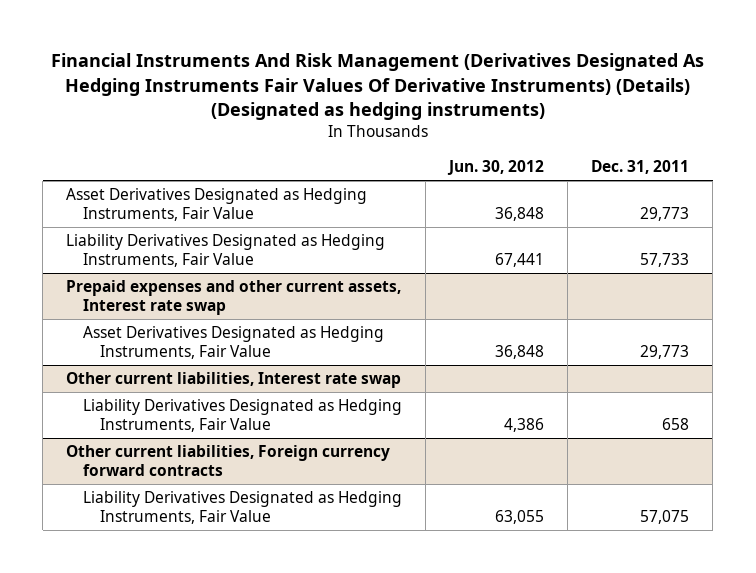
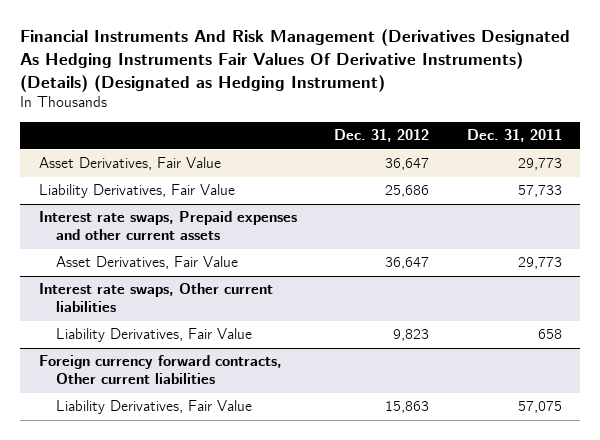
- Financial Instruments And Risk Management (Derivatives Designated As Hedging Instruments Fair Values Of Derivative Instruments) (Details) (Designated as hedging instruments)
+ Financial Instruments And Risk Management (Derivatives Designated As Hedging Instruments Fair Values Of Derivative Instruments) (Details) (Designated as Hedging Instrument)
- | Jun. 30, 2012 | Dec. 31, 2011
+ | Dec. 31, 2012 | Dec. 31, 2011
- Asset Derivatives Designated as Hedging Instruments, Fair Value | 36,848 | 29,773
- Liability Derivatives Designated as Hedging Instruments, Fair Value | 67,441 | 57,733
- Prepaid expenses and other current assets, Interest rate swap
- Asset Derivatives Designated as Hedging Instruments, Fair Value | 36,848 | 29,773
- Other current liabilities, Interest rate swap
- Liability Derivatives Designated as Hedging Instruments, Fair Value | 4,386 | 658
- Other current liabilities, Foreign currency forward contracts
- Liability Derivatives Designated as Hedging Instruments, Fair Value | 63,055 | 57,075
+ Asset Derivatives, Fair Value | 36,647 | 29,773
+ Liability Derivatives, Fair Value | 25,686 | 57,733
+ Interest rate swaps, Prepaid expenses and other current assets
+ Asset Derivatives, Fair Value | 36,647 | 29,773
+ Interest rate swaps, Other current liabilities
+ Liability Derivatives, Fair Value | 9,823 | 658
+ Foreign currency forward contracts, Other current liabilities
+ Liability Derivatives, Fair Value | 15,863 | 57,075

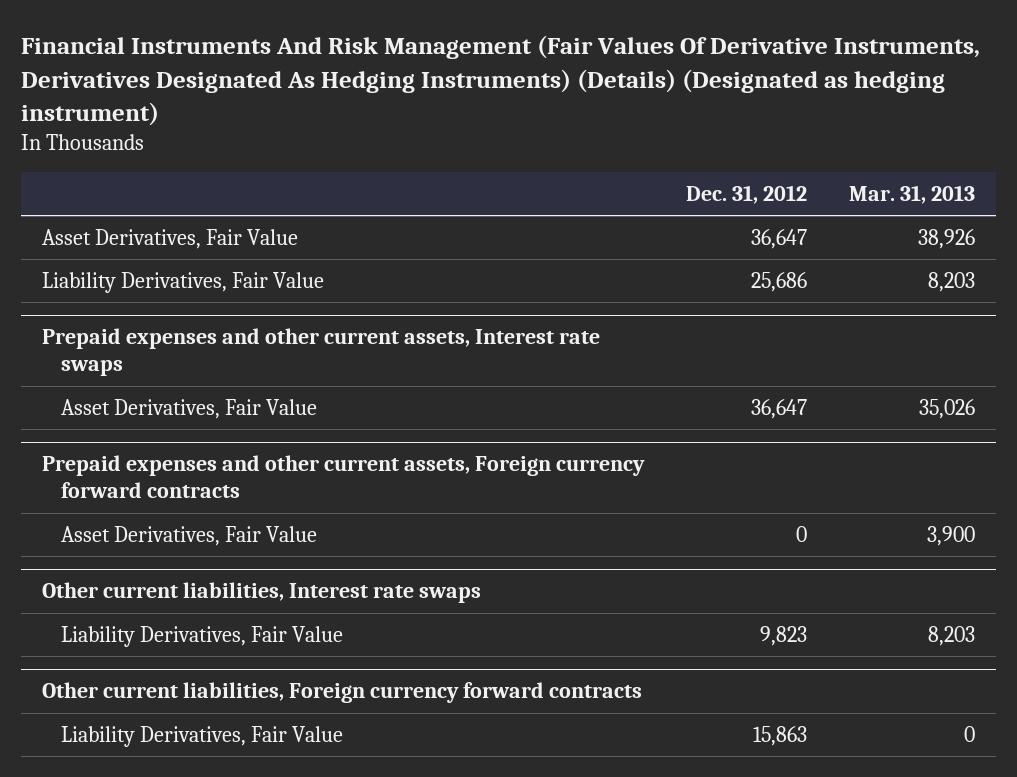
- Financial Instruments And Risk Management (Derivatives Designated As Hedging Instruments Fair Values Of Derivative Instruments) (Details) (Designated as Hedging Instrument)
+ Financial Instruments And Risk Management (Fair Values Of Derivative Instruments, Derivatives Designated As Hedging Instruments) (Details) (Designated as hedging instrument)
- | Dec. 31, 2012 | Dec. 31, 2011
+ | Dec. 31, 2012 | Mar. 31, 2013
- Interest rate swaps, Prepaid expenses and other current assets
+ Prepaid expenses and other current assets, Interest rate swaps
- Interest rate swaps, Other current liabilities
+ Prepaid expenses and other current assets, Foreign currency forward contracts
+ Asset Derivatives, Fair Value | 0 | 3,900
+ Other current liabilities, Interest rate swaps
- Foreign currency forward contracts, Other current liabilities
+ Other current liabilities, Foreign currency forward contracts

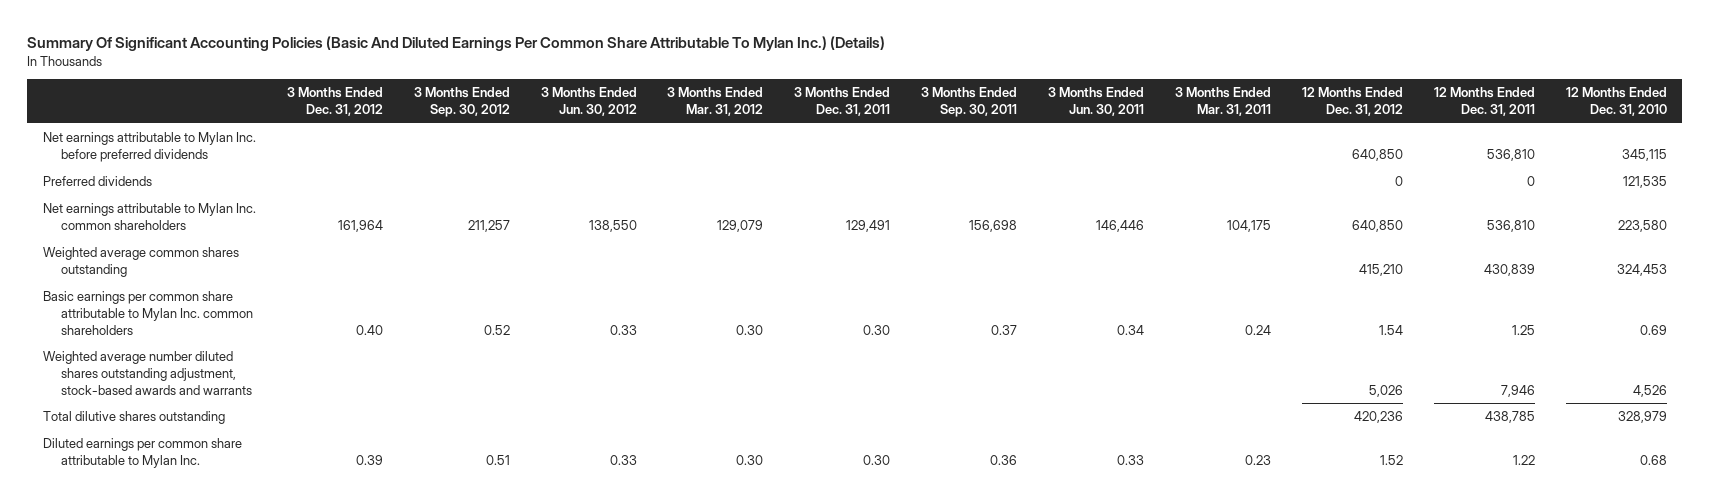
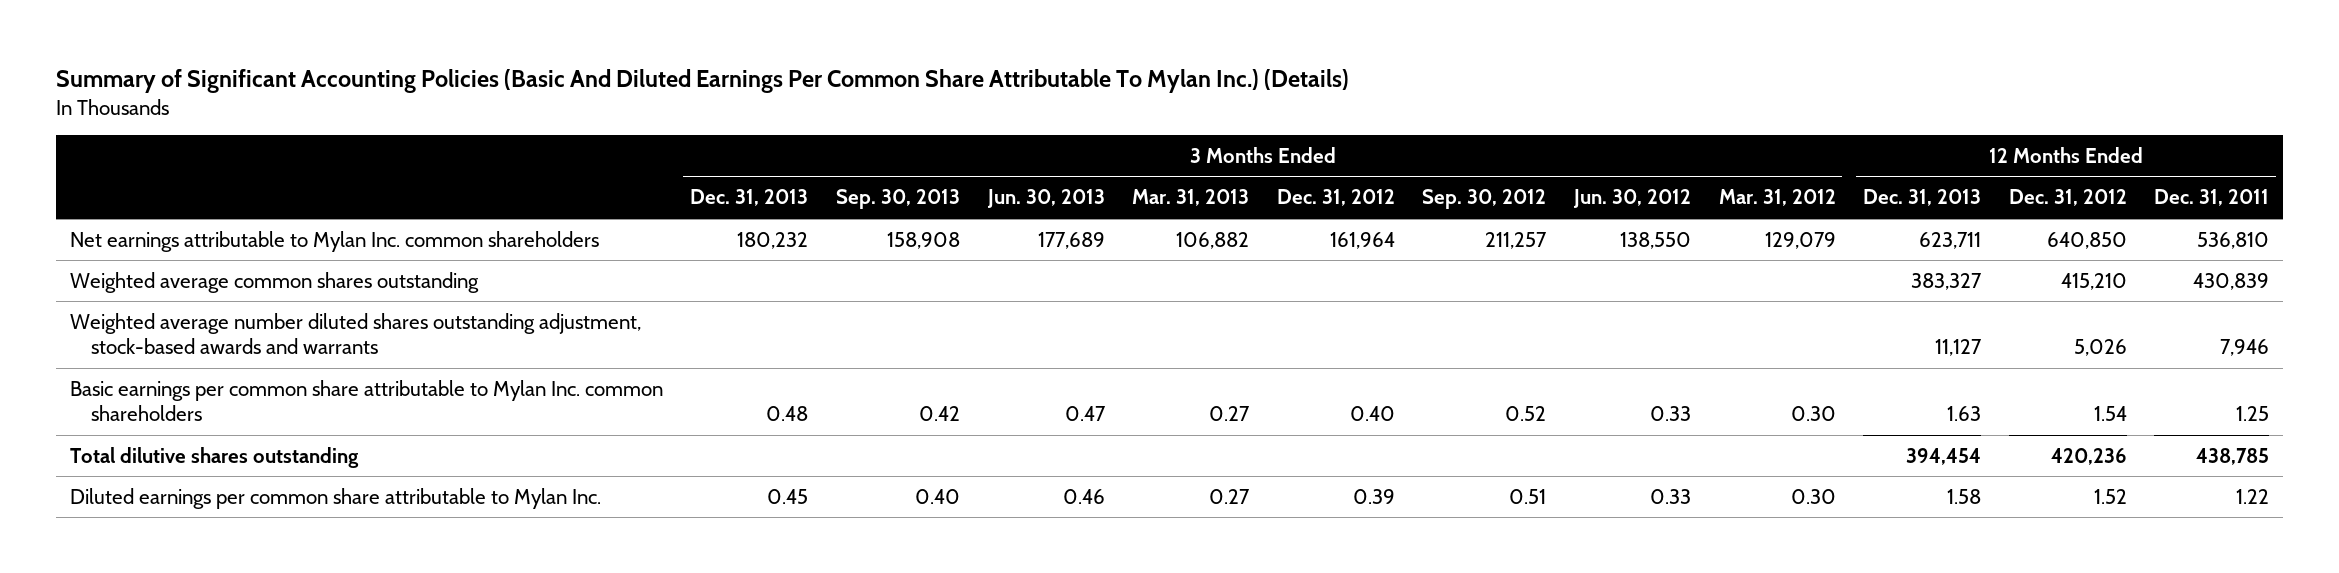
- Summary Of Significant Accounting Policies (Basic And Diluted Earnings Per Common Share Attributable To Mylan Inc.) (Details)
+ Summary of Significant Accounting Policies (Basic And Diluted Earnings Per Common Share Attributable To Mylan Inc.) (Details)
- | 3 Months Ended Dec. 31, 2012 | 3 Months Ended Sep. 30, 2012 | 3 Months Ended Jun. 30, 2012 | 3 Months Ended Mar. 31, 2012 | 3 Months Ended Dec. 31, 2011 | 3 Months Ended Sep. 30, 2011 | 3 Months Ended Jun. 30, 2011 | 3 Months Ended Mar. 31, 2011 | 12 Months Ended Dec. 31, 2012 | 12 Months Ended Dec. 31, 2011 | 12 Months Ended Dec. 31, 2010
+ | 3 Months Ended Dec. 31, 2013 | 3 Months Ended Sep. 30, 2013 | 3 Months Ended Jun. 30, 2013 | 3 Months Ended Mar. 31, 2013 | 3 Months Ended Dec. 31, 2012 | 3 Months Ended Sep. 30, 2012 | 3 Months Ended Jun. 30, 2012 | 3 Months Ended Mar. 31, 2012 | 12 Months Ended Dec. 31, 2013 | 12 Months Ended Dec. 31, 2012 | 12 Months Ended Dec. 31, 2011
- Net earnings attributable to Mylan Inc. before preferred dividends | | | | | | | | | 640,850 | 536,810 | 345,115
- Preferred dividends | | | | | | | | | 0 | 0 | 121,535
moved down: Basic earnings per common share attributable to Mylan Inc. common shareholders | 0.48 | 0.42 | 0.47 | 0.27 | 0.40 | 0.52 | 0.33 | 0.30 | 1.63 | 1.54 | 1.25

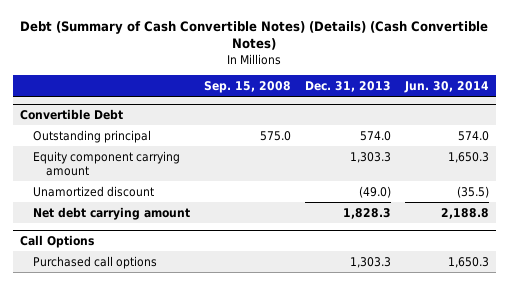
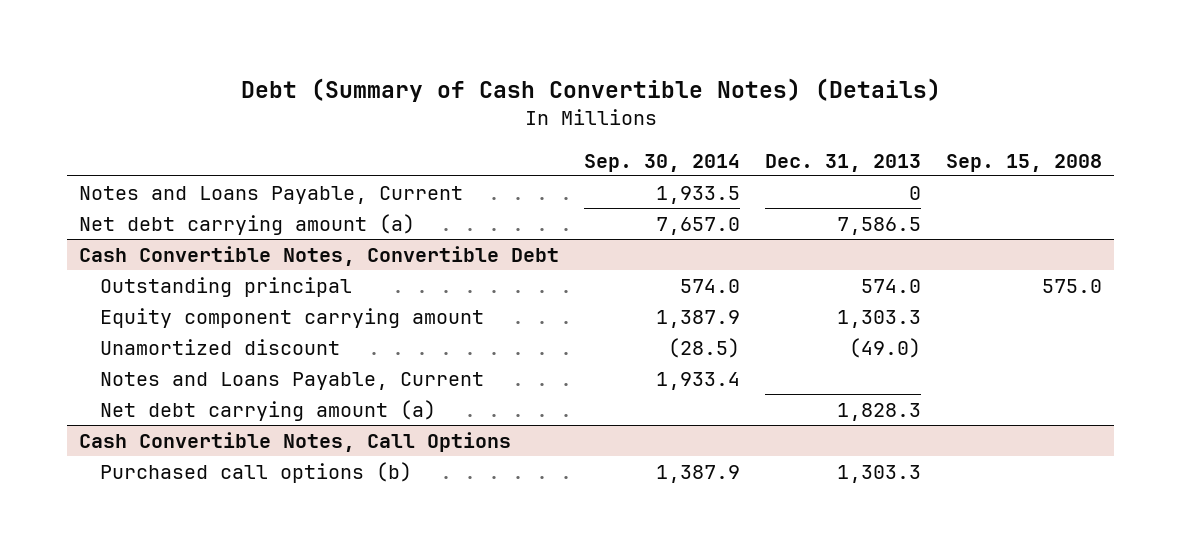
- Debt (Summary of Cash Convertible Notes) (Details) (Cash Convertible Notes)
+ Debt (Summary of Cash Convertible Notes) (Details)
- | Sep. 15, 2008 | Dec. 31, 2013 | Jun. 30, 2014
+ | Sep. 30, 2014 | Dec. 31, 2013 | Sep. 15, 2008
- Convertible Debt
+ Notes and Loans Payable, Current | 1,933.5 | 0 |
+ Net debt carrying amount (a) | 7,657.0 | 7,586.5 |
+ Cash Convertible Notes, Convertible Debt
- Net debt carrying amount | | 1,828.3 | 2,188.8
- Call Options
- Purchased call options | | 1,303.3 | 1,650.3
+ Notes and Loans Payable, Current | 1,933.4 | |
+ Net debt carrying amount (a) | | 1,828.3 |
+ Cash Convertible Notes, Call Options
+ Purchased call options (b) | 1,387.9 | 1,303.3 |

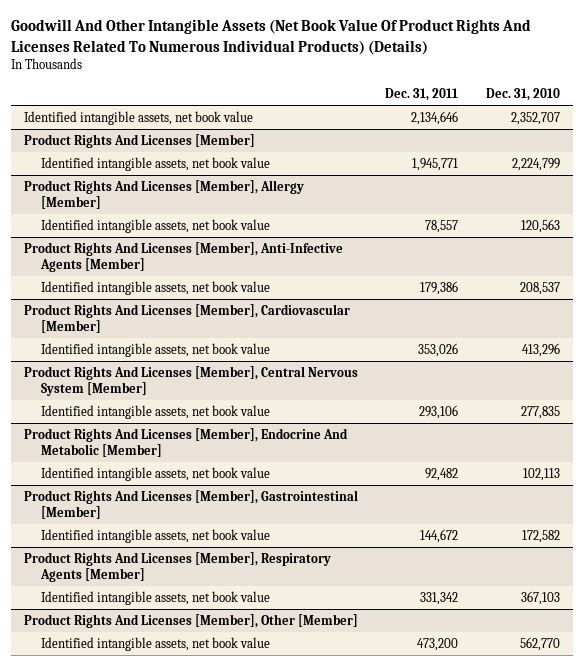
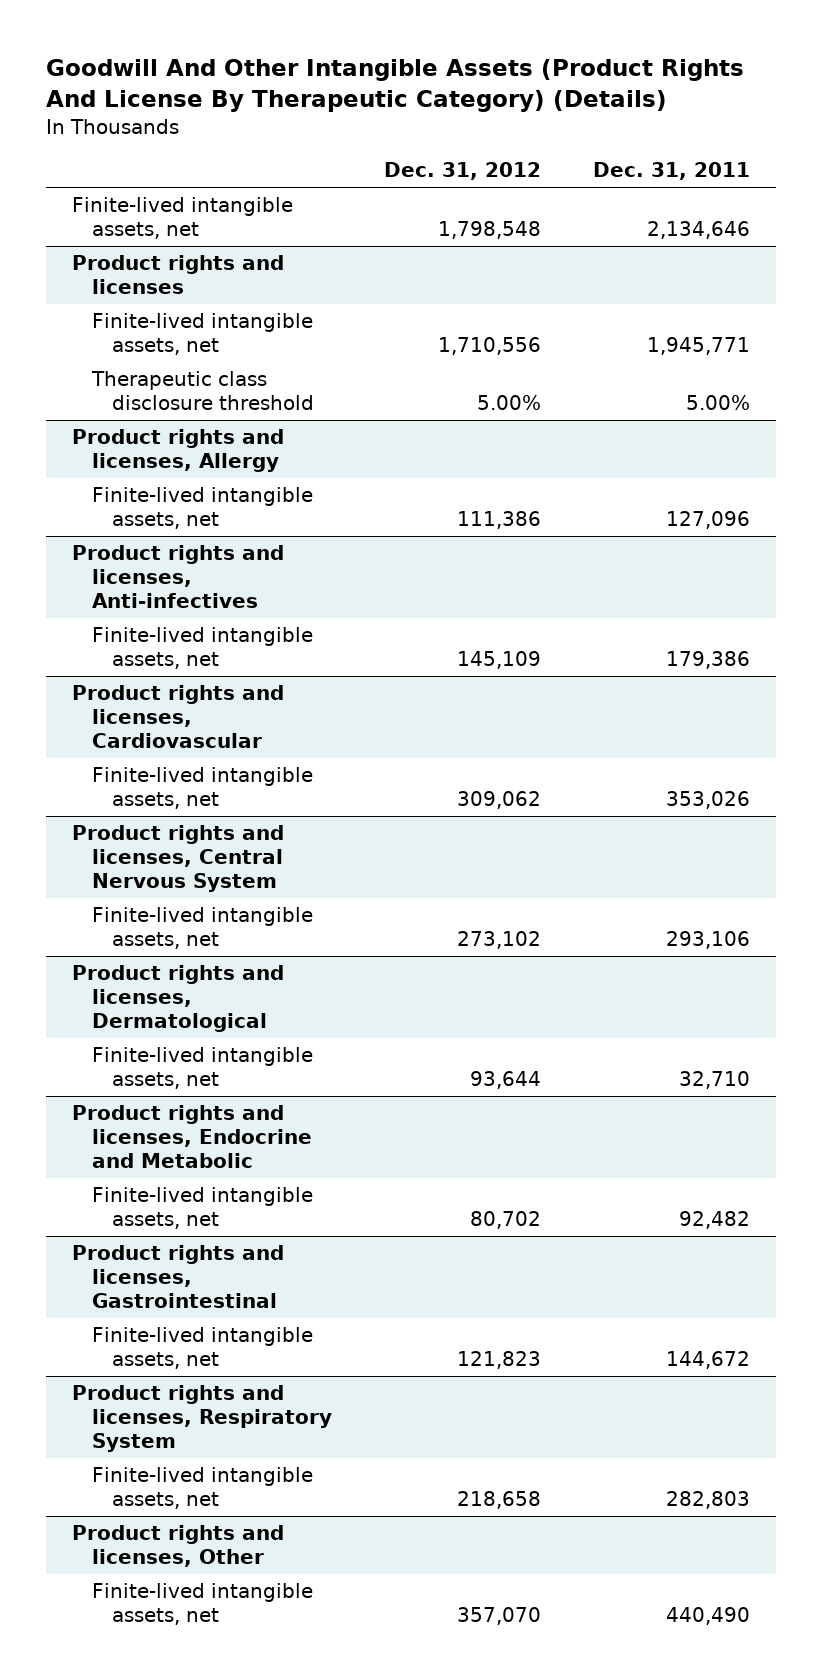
- Goodwill And Other Intangible Assets (Net Book Value Of Product Rights And Licenses Related To Numerous Individual Products) (Details)
+ Goodwill And Other Intangible Assets (Product Rights And License By Therapeutic Category) (Details)
- | Dec. 31, 2011 | Dec. 31, 2010
+ | Dec. 31, 2012 | Dec. 31, 2011
- Identified intangible assets, net book value | 2,134,646 | 2,352,707
- Product Rights And Licenses [Member]
- Identified intangible assets, net book value | 1,945,771 | 2,224,799
- Product Rights And Licenses [Member], Allergy [Member]
- Identified intangible assets, net book value | 78,557 | 120,563
- Product Rights And Licenses [Member], Anti-Infective Agents [Member]
- Identified intangible assets, net book value | 179,386 | 208,537
- Product Rights And Licenses [Member], Cardiovascular [Member]
- Identified intangible assets, net book value | 353,026 | 413,296
- Product Rights And Licenses [Member], Central Nervous System [Member]
- Identified intangible assets, net book value | 293,106 | 277,835
- Product Rights And Licenses [Member], Endocrine And Metabolic [Member]
- Identified intangible assets, net book value | 92,482 | 102,113
- Product Rights And Licenses [Member], Gastrointestinal [Member]
- Identified intangible assets, net book value | 144,672 | 172,582
- Product Rights And Licenses [Member], Respiratory Agents [Member]
- Identified intangible assets, net book value | 331,342 | 367,103
- Product Rights And Licenses [Member], Other [Member]
- Identified intangible assets, net book value | 473,200 | 562,770
+ Finite-lived intangible assets, net | 1,798,548 | 2,134,646
+ Product rights and licenses
+ Finite-lived intangible assets, net | 1,710,556 | 1,945,771
+ Therapeutic class disclosure threshold | 5.00% | 5.00%
+ Product rights and licenses, Allergy
+ Finite-lived intangible assets, net | 111,386 | 127,096
+ Product rights and licenses, Anti-infectives
+ Finite-lived intangible assets, net | 145,109 | 179,386
+ Product rights and licenses, Cardiovascular
+ Finite-lived intangible assets, net | 309,062 | 353,026
+ Product rights and licenses, Central Nervous System
+ Finite-lived intangible assets, net | 273,102 | 293,106
+ Product rights and licenses, Dermatological
+ Finite-lived intangible assets, net | 93,644 | 32,710
+ Product rights and licenses, Endocrine and Metabolic
+ Finite-lived intangible assets, net | 80,702 | 92,482
+ Product rights and licenses, Gastrointestinal
+ Finite-lived intangible assets, net | 121,823 | 144,672
+ Product rights and licenses, Respiratory System
+ Finite-lived intangible assets, net | 218,658 | 282,803
+ Product rights and licenses, Other
+ Finite-lived intangible assets, net | 357,070 | 440,490

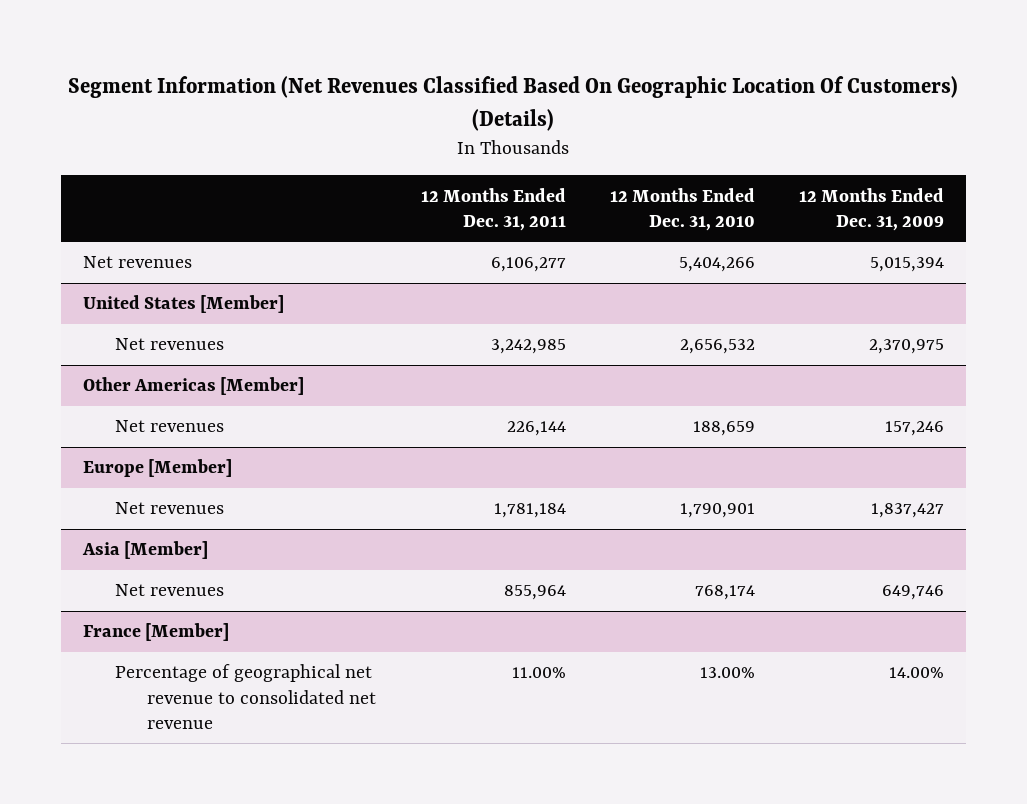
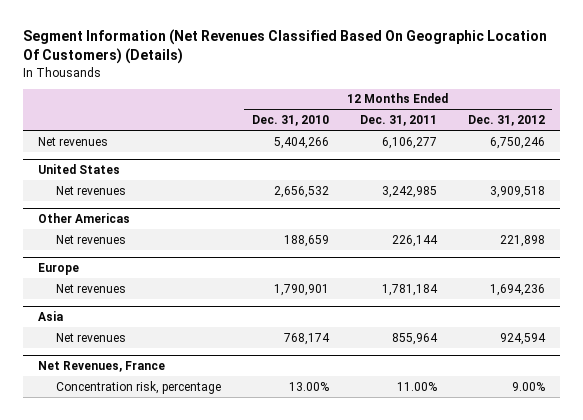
- | 12 Months Ended Dec. 31, 2011 | 12 Months Ended Dec. 31, 2010 | 12 Months Ended Dec. 31, 2009
+ | 12 Months Ended Dec. 31, 2010 | 12 Months Ended Dec. 31, 2011 | 12 Months Ended Dec. 31, 2012
- United States [Member]
+ United States
- Other Americas [Member]
+ Other Americas
- Europe [Member]
+ Europe
- Asia [Member]
+ Asia
- France [Member]
- Percentage of geographical net revenue to consolidated net revenue | 11.00% | 13.00% | 14.00%
+ Net Revenues, France
+ Concentration risk, percentage | 13.00% | 11.00% | 9.00%

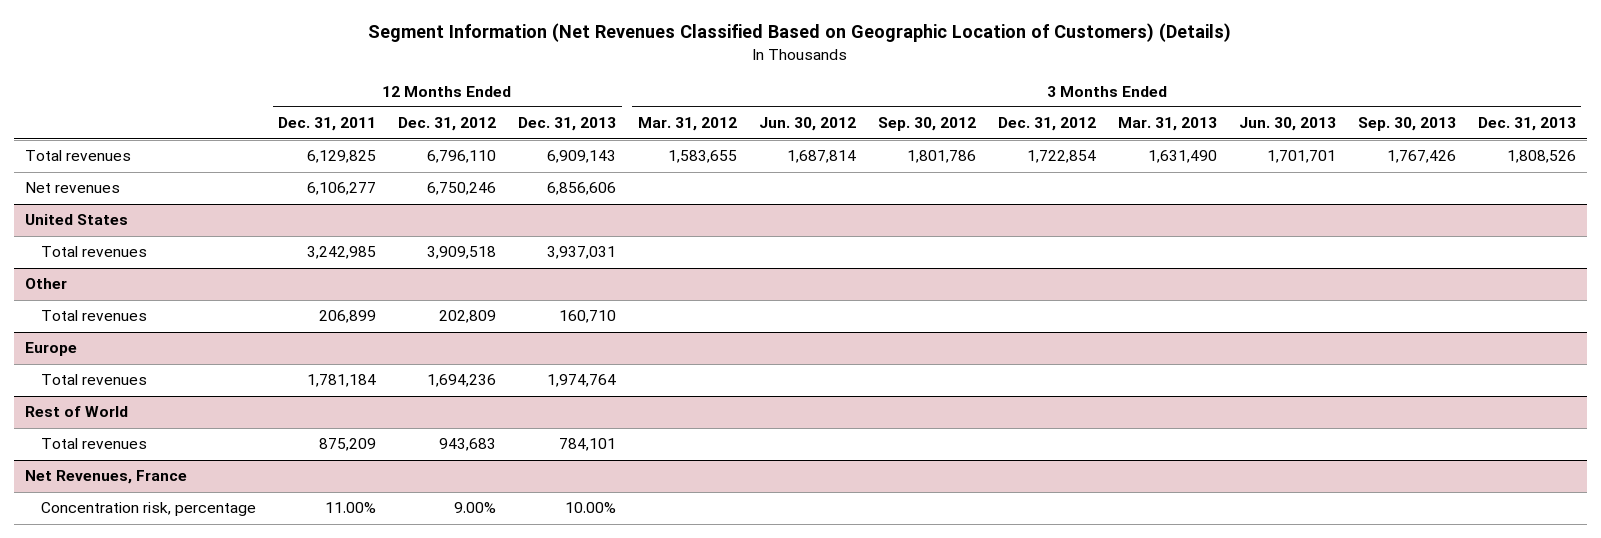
- Segment Information (Net Revenues Classified Based On Geographic Location Of Customers) (Details)
+ Segment Information (Net Revenues Classified Based on Geographic Location of Customers) (Details)
- | 12 Months Ended Dec. 31, 2010 | 12 Months Ended Dec. 31, 2011 | 12 Months Ended Dec. 31, 2012
+ | 12 Months Ended Dec. 31, 2011 | 12 Months Ended Dec. 31, 2012 | 12 Months Ended Dec. 31, 2013 | 3 Months Ended Mar. 31, 2012 | 3 Months Ended Jun. 30, 2012 | 3 Months Ended Sep. 30, 2012 | 3 Months Ended Dec. 31, 2012 | 3 Months Ended Mar. 31, 2013 | 3 Months Ended Jun. 30, 2013 | 3 Months Ended Sep. 30, 2013 | 3 Months Ended Dec. 31, 2013
+ Total revenues | 6,129,825 | 6,796,110 | 6,909,143 | 1,583,655 | 1,687,814 | 1,801,786 | 1,722,854 | 1,631,490 | 1,701,701 | 1,767,426 | 1,808,526
@ United States
- Net revenues | 2,656,532 | 3,242,985 | 3,909,518
- Other Americas
- Net revenues | 188,659 | 226,144 | 221,898
@ United States
+ Total revenues | 3,242,985 | 3,909,518 | 3,937,031 | | | | | | | |
+ Other
+ Total revenues | 206,899 | 202,809 | 160,710 | | | | | | | |
@ Europe
- Net revenues | 1,790,901 | 1,781,184 | 1,694,236
- Asia
- Net revenues | 768,174 | 855,964 | 924,594
@ Europe
+ Total revenues | 1,781,184 | 1,694,236 | 1,974,764 | | | | | | | |
+ Rest of World
+ Total revenues | 875,209 | 943,683 | 784,101 | | | | | | | |

